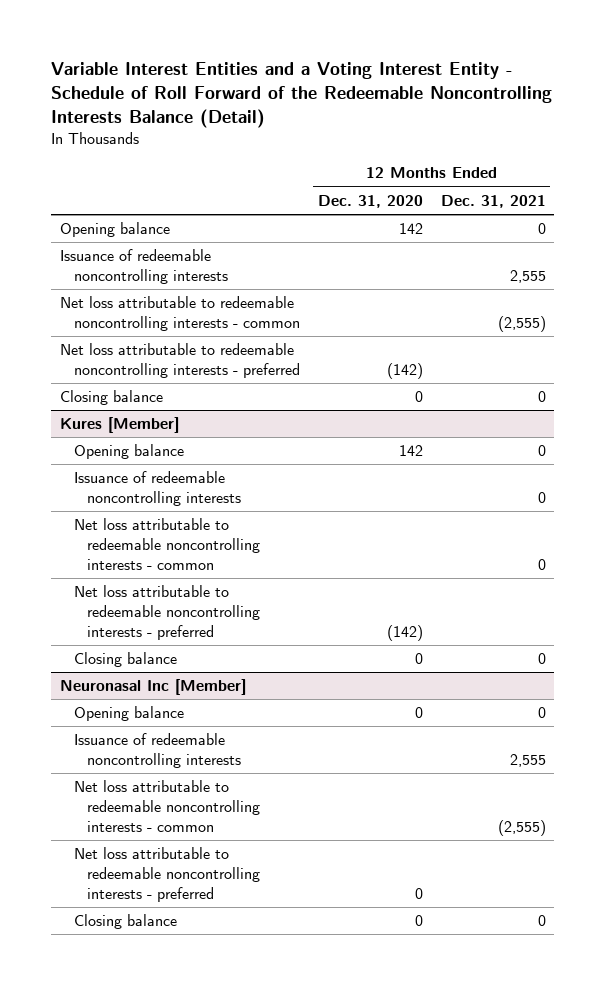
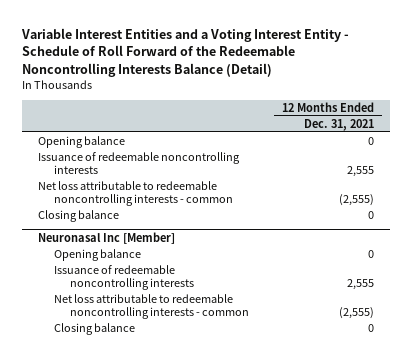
- | 12 Months Ended Dec. 31, 2020 | 12 Months Ended Dec. 31, 2021
+ | 12 Months Ended Dec. 31, 2021
- Net loss attributable to redeemable noncontrolling interests - preferred | (142) |
- Kures [Member]
- Opening balance | 142 | 0
- Issuance of redeemable noncontrolling interests | | 0
- Net loss attributable to redeemable noncontrolling interests - common | | 0
- Net loss attributable to redeemable noncontrolling interests - preferred | (142) |
- Closing balance | 0 | 0
@ Neuronasal Inc [Member]
- Net loss attributable to redeemable noncontrolling interests - preferred | 0 |

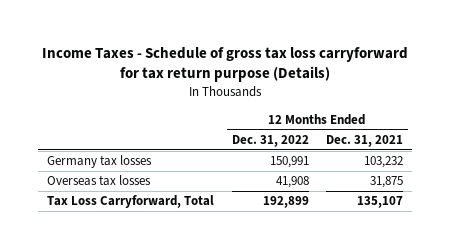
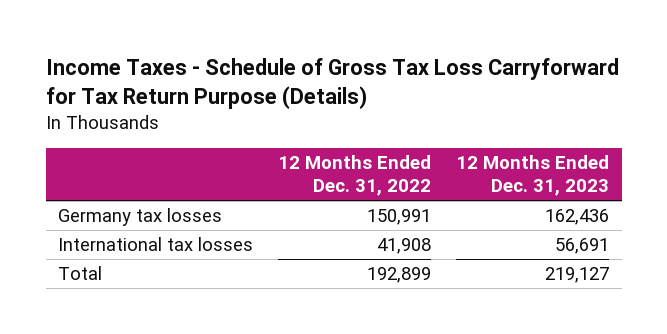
- Income Taxes - Schedule of gross tax loss carryforward for tax return purpose (Details)
+ Income Taxes - Schedule of Gross Tax Loss Carryforward for Tax Return Purpose (Details)
- | 12 Months Ended Dec. 31, 2022 | 12 Months Ended Dec. 31, 2021
+ | 12 Months Ended Dec. 31, 2022 | 12 Months Ended Dec. 31, 2023
- Overseas tax losses | 41,908 | 31,875
- Tax Loss Carryforward, Total | 192,899 | 135,107
+ International tax losses | 41,908 | 56,691
+ Total | 192,899 | 219,127

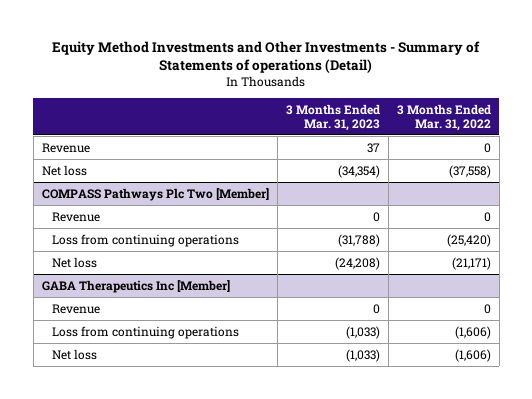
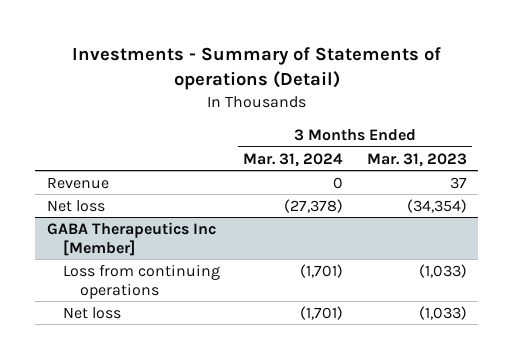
- Equity Method Investments and Other Investments - Summary of Statements of operations (Detail)
+ Investments - Summary of Statements of operations (Detail)
- | 3 Months Ended Mar. 31, 2023 | 3 Months Ended Mar. 31, 2022
+ | 3 Months Ended Mar. 31, 2024 | 3 Months Ended Mar. 31, 2023
- COMPASS Pathways Plc Two [Member]
- Revenue | 0 | 0
- Loss from continuing operations | (31,788) | (25,420)
- Net loss | (24,208) | (21,171)
@ GABA Therapeutics Inc [Member]
- Revenue | 0 | 0

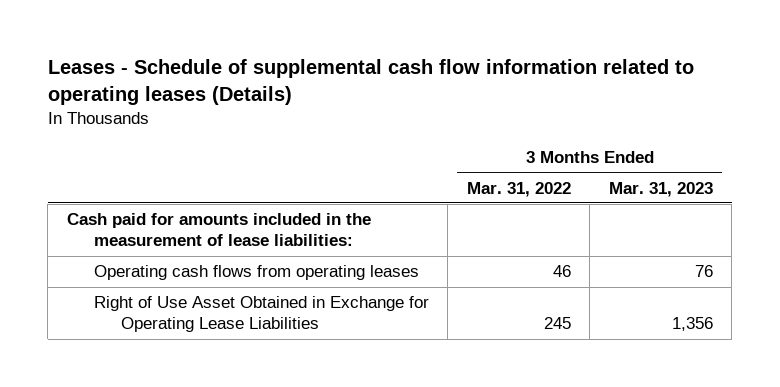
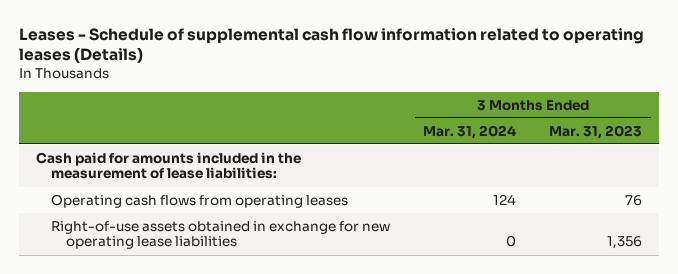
- | 3 Months Ended Mar. 31, 2022 | 3 Months Ended Mar. 31, 2023
+ | 3 Months Ended Mar. 31, 2024 | 3 Months Ended Mar. 31, 2023
- Right of Use Asset Obtained in Exchange for Operating Lease Liabilities | 245 | 1,356
+ Right-of-use assets obtained in exchange for new operating lease liabilities | 0 | 1,356

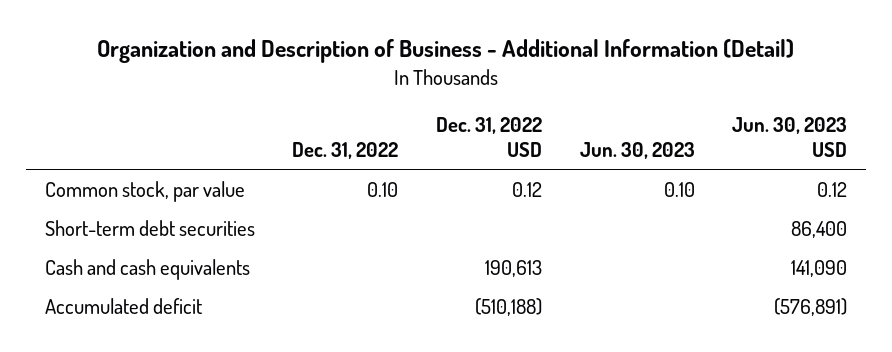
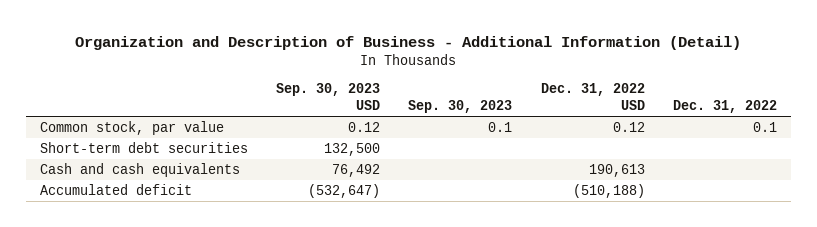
- | Dec. 31, 2022 | Dec. 31, 2022 USD | Jun. 30, 2023 | Jun. 30, 2023 USD
+ | Sep. 30, 2023 USD | Sep. 30, 2023 | Dec. 31, 2022 USD | Dec. 31, 2022
- Common stock, par value | 0.10 | 0.12 | 0.10 | 0.12
+ Common stock, par value | 0.12 | 0.1 | 0.12 | 0.1

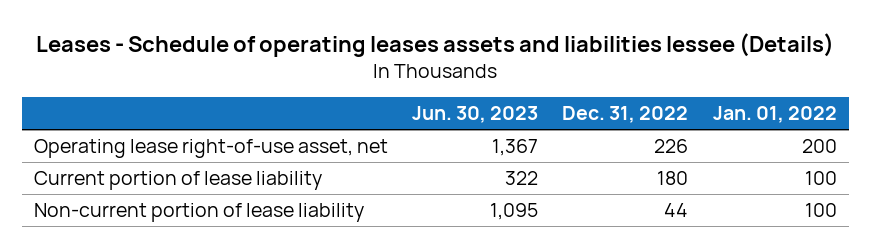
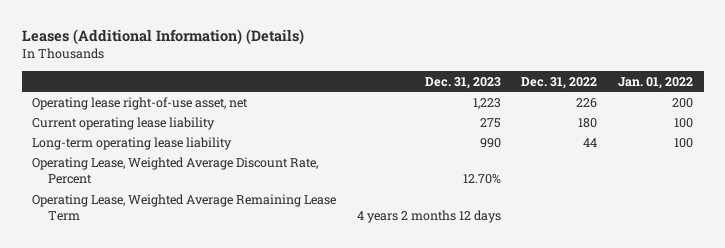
- Leases - Schedule of operating leases assets and liabilities lessee (Details)
+ Leases (Additional Information) (Details)
- | Jun. 30, 2023 | Dec. 31, 2022 | Jan. 01, 2022
+ | Dec. 31, 2023 | Dec. 31, 2022 | Jan. 01, 2022
- Current portion of lease liability | 322 | 180 | 100
- Non-current portion of lease liability | 1,095 | 44 | 100
+ Current operating lease liability | 275 | 180 | 100
+ Long-term operating lease liability | 990 | 44 | 100
+ Operating Lease, Weighted Average Discount Rate, Percent | 12.70% | |
+ Operating Lease, Weighted Average Remaining Lease Term | 4 years 2 months 12 days | |

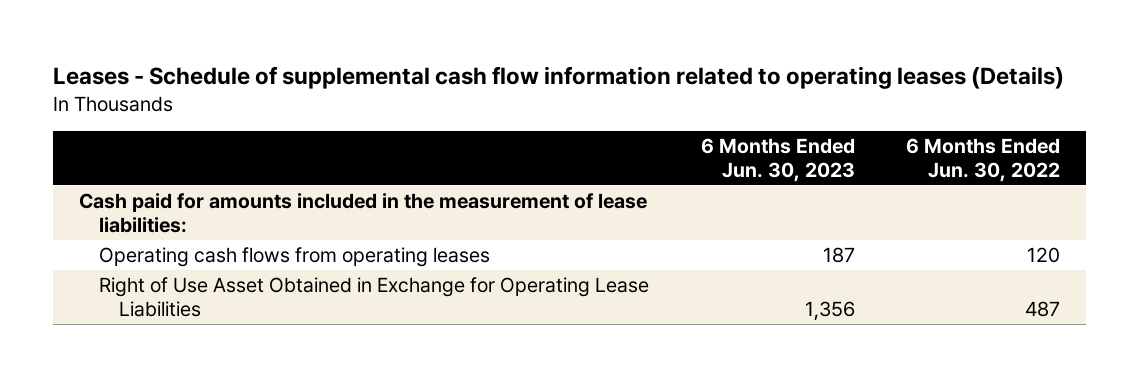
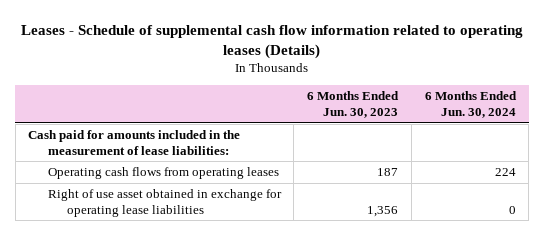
- | 6 Months Ended Jun. 30, 2023 | 6 Months Ended Jun. 30, 2022
+ | 6 Months Ended Jun. 30, 2023 | 6 Months Ended Jun. 30, 2024
- Right of Use Asset Obtained in Exchange for Operating Lease Liabilities | 1,356 | 487
+ Right of use asset obtained in exchange for operating lease liabilities | 1,356 | 0

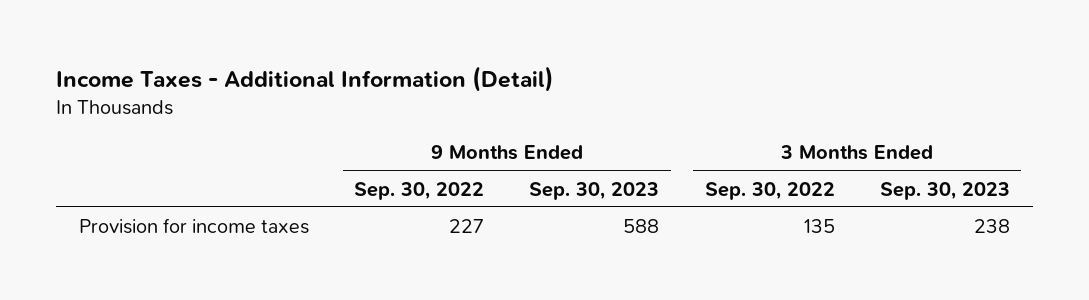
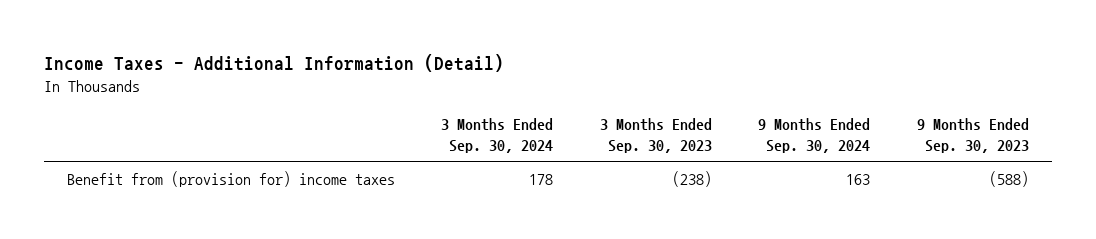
- | 9 Months Ended Sep. 30, 2022 | 9 Months Ended Sep. 30, 2023 | 3 Months Ended Sep. 30, 2022 | 3 Months Ended Sep. 30, 2023
+ | 3 Months Ended Sep. 30, 2024 | 3 Months Ended Sep. 30, 2023 | 9 Months Ended Sep. 30, 2024 | 9 Months Ended Sep. 30, 2023
- Provision for income taxes | 227 | 588 | 135 | 238
+ Benefit from (provision for) income taxes | 178 | (238) | 163 | (588)

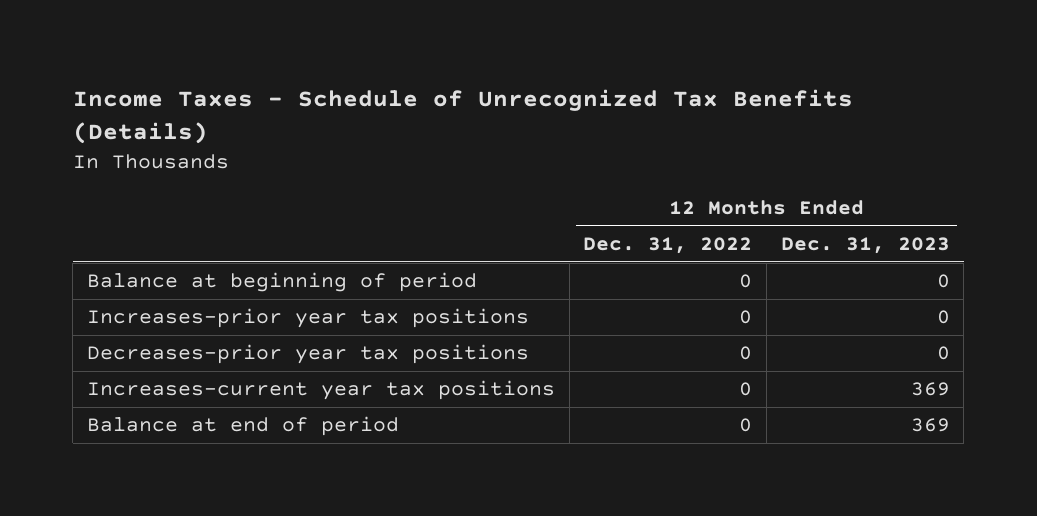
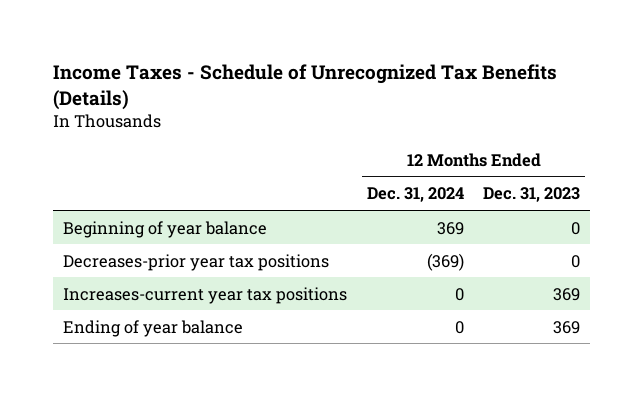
- | 12 Months Ended Dec. 31, 2022 | 12 Months Ended Dec. 31, 2023
+ | 12 Months Ended Dec. 31, 2024 | 12 Months Ended Dec. 31, 2023
- Balance at beginning of period | 0 | 0
- Increases-prior year tax positions | 0 | 0
+ Beginning of year balance | 369 | 0
- Balance at end of period | 0 | 369
+ Ending of year balance | 0 | 369

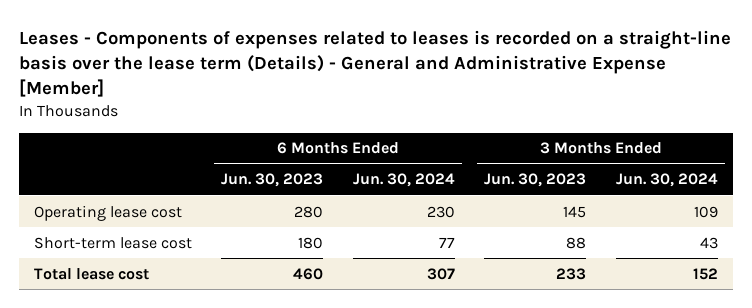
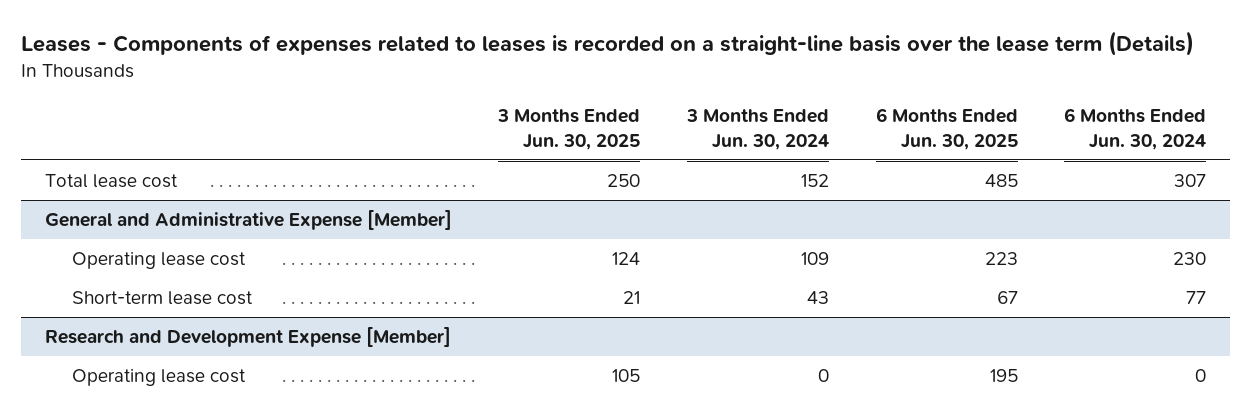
- Leases - Components of expenses related to leases is recorded on a straight-line basis over the lease term (Details) - General and Administrative Expense [Member]
+ Leases - Components of expenses related to leases is recorded on a straight-line basis over the lease term (Details)
- | 6 Months Ended Jun. 30, 2023 | 6 Months Ended Jun. 30, 2024 | 3 Months Ended Jun. 30, 2023 | 3 Months Ended Jun. 30, 2024
+ | 3 Months Ended Jun. 30, 2025 | 3 Months Ended Jun. 30, 2024 | 6 Months Ended Jun. 30, 2025 | 6 Months Ended Jun. 30, 2024
moved up: Total lease cost | 250 | 152 | 485 | 307
+ General and Administrative Expense [Member]
+ Research and Development Expense [Member]
+ Operating lease cost | 105 | 0 | 195 | 0

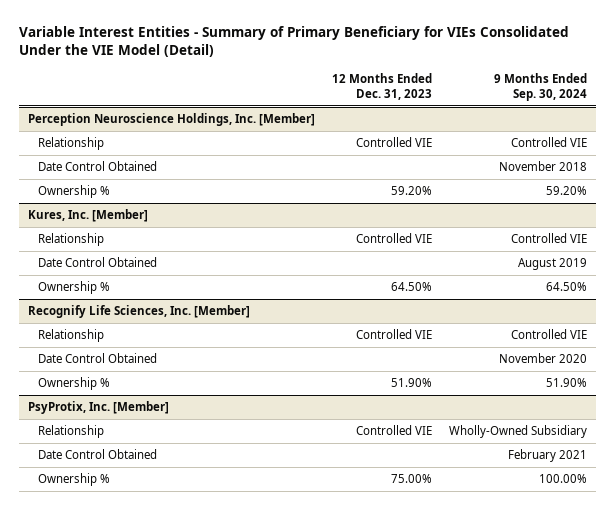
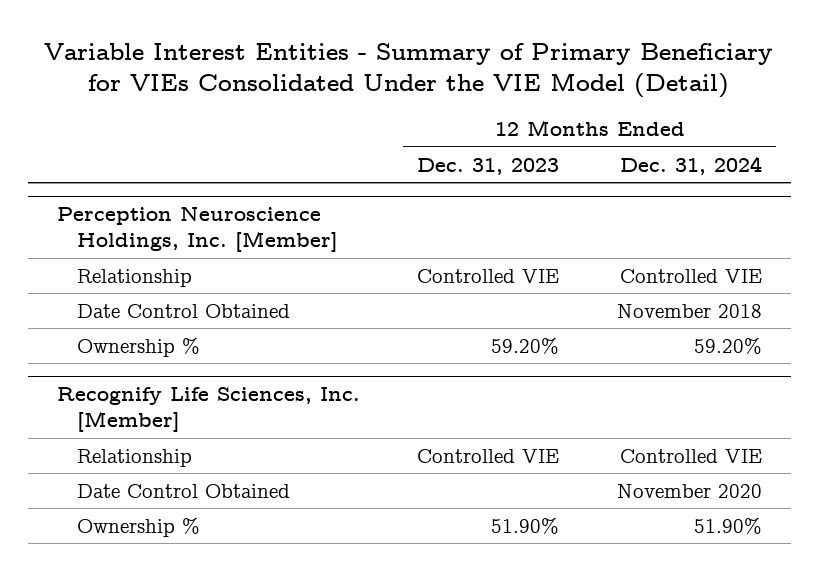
- | 12 Months Ended Dec. 31, 2023 | 9 Months Ended Sep. 30, 2024
+ | 12 Months Ended Dec. 31, 2023 | 12 Months Ended Dec. 31, 2024
- Kures, Inc. [Member]
- Relationship | Controlled VIE | Controlled VIE
- Date Control Obtained | | August 2019
- Ownership % | 64.50% | 64.50%
- PsyProtix, Inc. [Member]
- Relationship | Controlled VIE | Wholly-Owned Subsidiary
- Date Control Obtained | | February 2021
- Ownership % | 75.00% | 100.00%

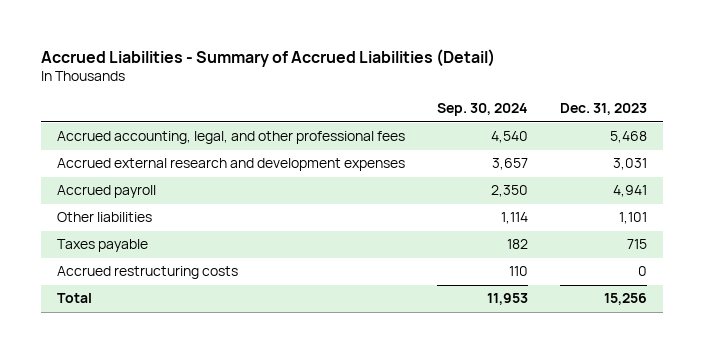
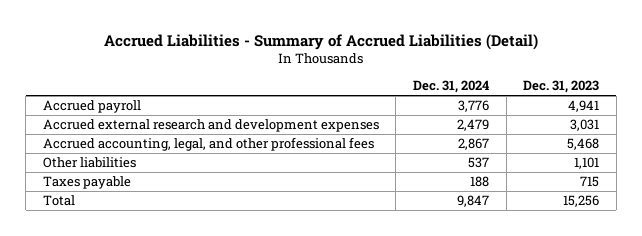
- | Sep. 30, 2024 | Dec. 31, 2023
+ | Dec. 31, 2024 | Dec. 31, 2023
moved down: Accrued external research and development expenses | 2,479 | 3,031
moved down: Accrued accounting, legal, and other professional fees | 2,867 | 5,468
- Accrued restructuring costs | 110 | 0

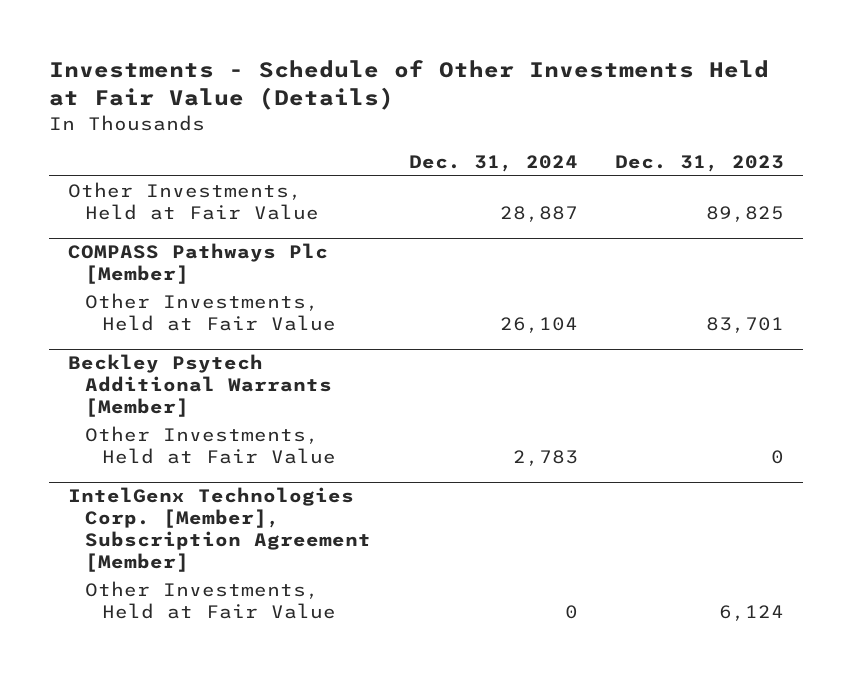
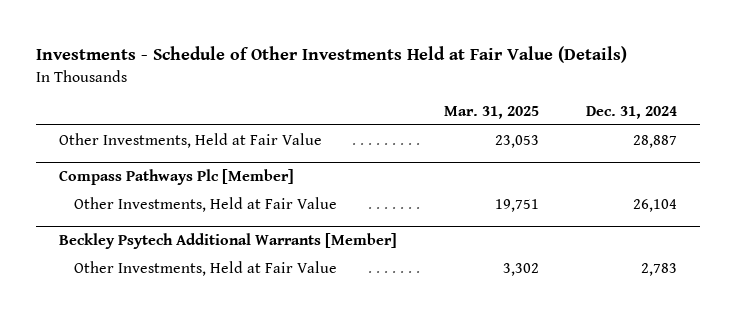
- | Dec. 31, 2024 | Dec. 31, 2023
+ | Mar. 31, 2025 | Dec. 31, 2024
- COMPASS Pathways Plc [Member]
+ Compass Pathways Plc [Member]
- IntelGenx Technologies Corp. [Member], Subscription Agreement [Member]
- Other Investments, Held at Fair Value | 0 | 6,124

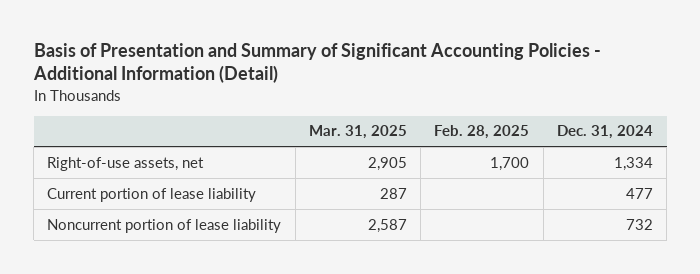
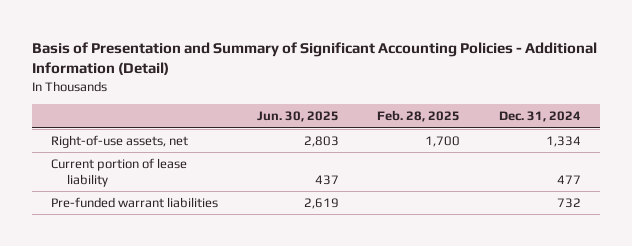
- | Mar. 31, 2025 | Feb. 28, 2025 | Dec. 31, 2024
+ | Jun. 30, 2025 | Feb. 28, 2025 | Dec. 31, 2024
- Noncurrent portion of lease liability | 2,587 | | 732
+ Pre-funded warrant liabilities | 2,619 | | 732

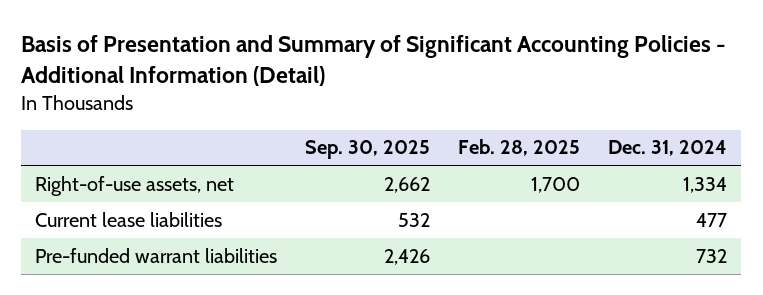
- | Jun. 30, 2025 | Feb. 28, 2025 | Dec. 31, 2024
+ | Sep. 30, 2025 | Feb. 28, 2025 | Dec. 31, 2024
- Current portion of lease liability | 437 | | 477
+ Current lease liabilities | 532 | | 477

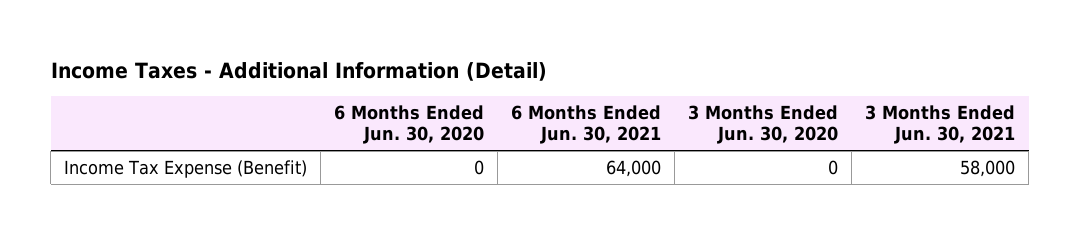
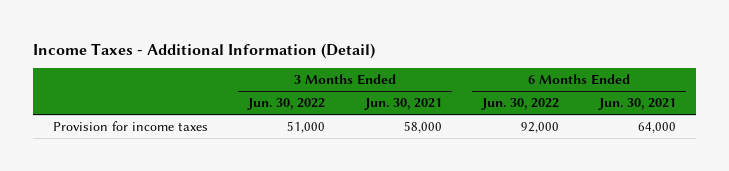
- | 6 Months Ended Jun. 30, 2020 | 6 Months Ended Jun. 30, 2021 | 3 Months Ended Jun. 30, 2020 | 3 Months Ended Jun. 30, 2021
+ | 3 Months Ended Jun. 30, 2022 | 3 Months Ended Jun. 30, 2021 | 6 Months Ended Jun. 30, 2022 | 6 Months Ended Jun. 30, 2021
- Income Tax Expense (Benefit) | 0 | 64,000 | 0 | 58,000
+ Provision for income taxes | 51,000 | 58,000 | 92,000 | 64,000

